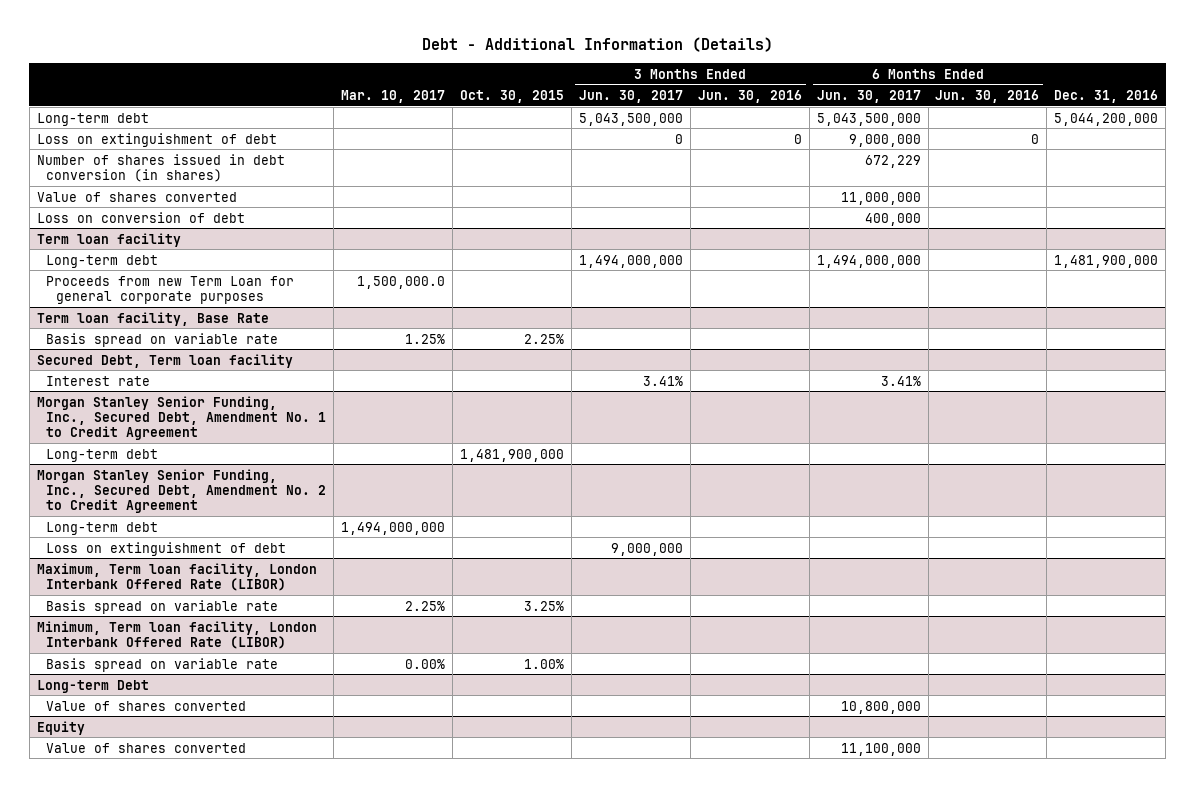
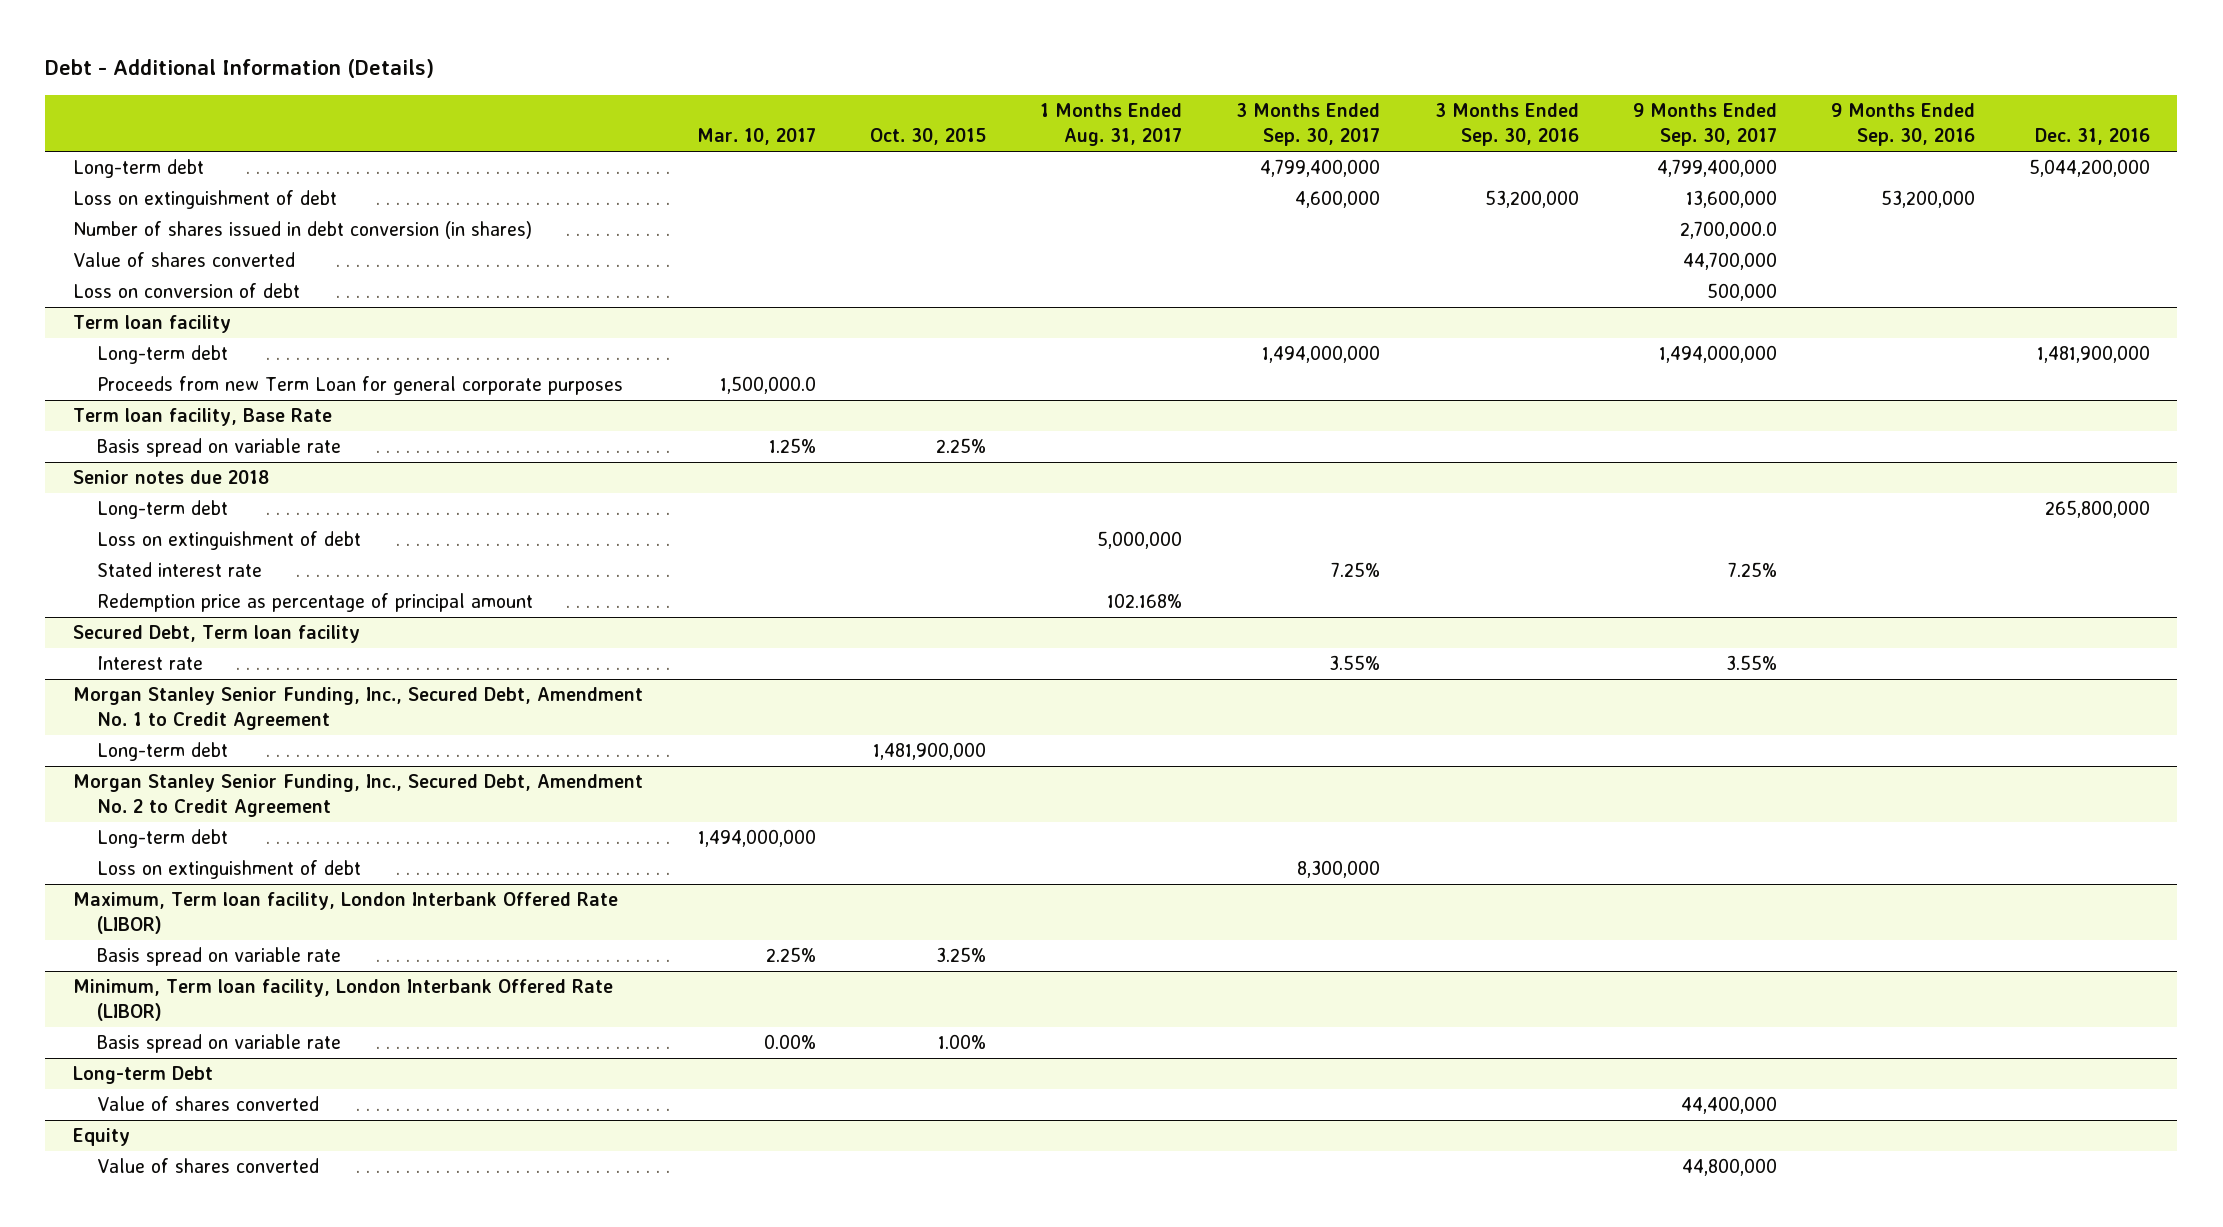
- | Mar. 10, 2017 | Oct. 30, 2015 | 3 Months Ended Jun. 30, 2017 | 3 Months Ended Jun. 30, 2016 | 6 Months Ended Jun. 30, 2017 | 6 Months Ended Jun. 30, 2016 | Dec. 31, 2016
+ | Mar. 10, 2017 | Oct. 30, 2015 | 1 Months Ended Aug. 31, 2017 | 3 Months Ended Sep. 30, 2017 | 3 Months Ended Sep. 30, 2016 | 9 Months Ended Sep. 30, 2017 | 9 Months Ended Sep. 30, 2016 | Dec. 31, 2016
+ Senior notes due 2018
+ Long-term debt | | | | | | | | 265,800,000
+ Loss on extinguishment of debt | | | 5,000,000 | | | | |
+ Stated interest rate | | | | 7.25% | | 7.25% | |
+ Redemption price as percentage of principal amount | | | 102.168% | | | | |

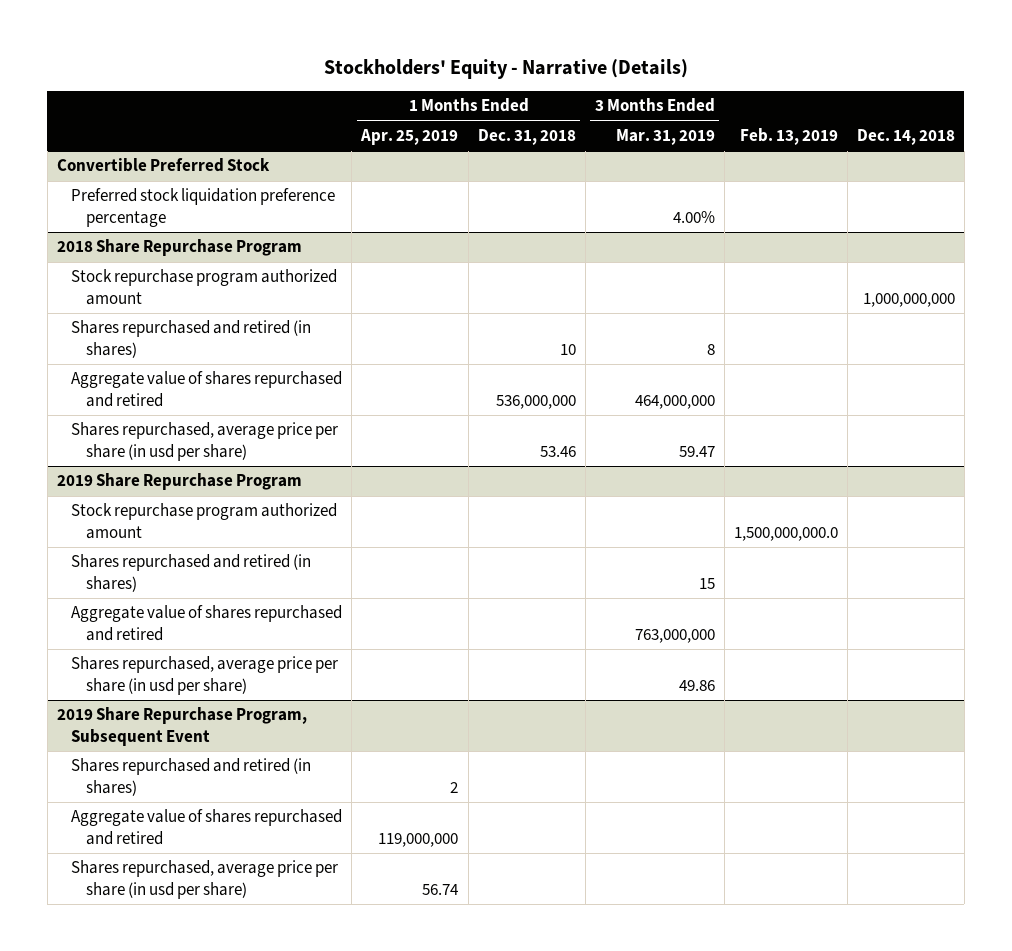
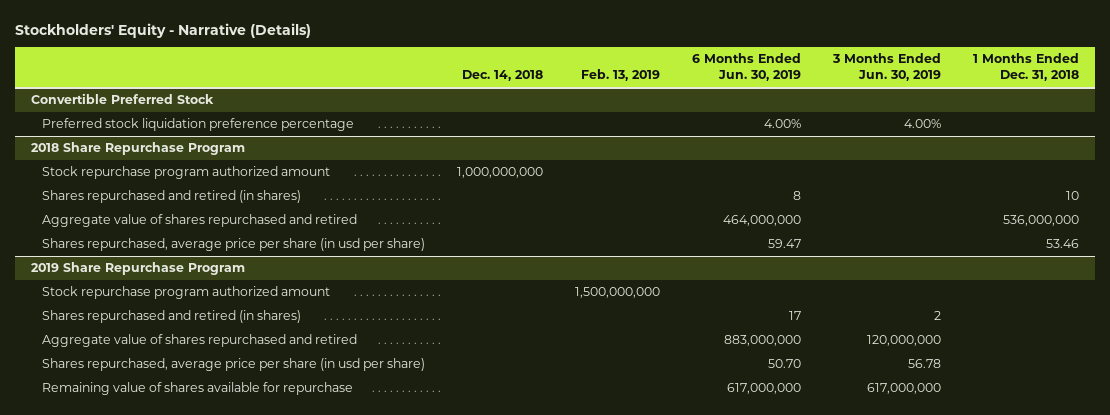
- | 1 Months Ended Apr. 25, 2019 | 1 Months Ended Dec. 31, 2018 | 3 Months Ended Mar. 31, 2019 | Feb. 13, 2019 | Dec. 14, 2018
+ | Dec. 14, 2018 | Feb. 13, 2019 | 6 Months Ended Jun. 30, 2019 | 3 Months Ended Jun. 30, 2019 | 1 Months Ended Dec. 31, 2018
@ 2019 Share Repurchase Program
- Stock repurchase program authorized amount | | | | 1,500,000,000.0 |
+ Stock repurchase program authorized amount | | 1,500,000,000 | | |
- 2019 Share Repurchase Program, Subsequent Event
- Shares repurchased and retired (in shares) | 2 | | | |
- Aggregate value of shares repurchased and retired | 119,000,000 | | | |
- Shares repurchased, average price per share (in usd per share) | 56.74 | | | |
@ 2019 Share Repurchase Program
+ Remaining value of shares available for repurchase | | | 617,000,000 | 617,000,000 |

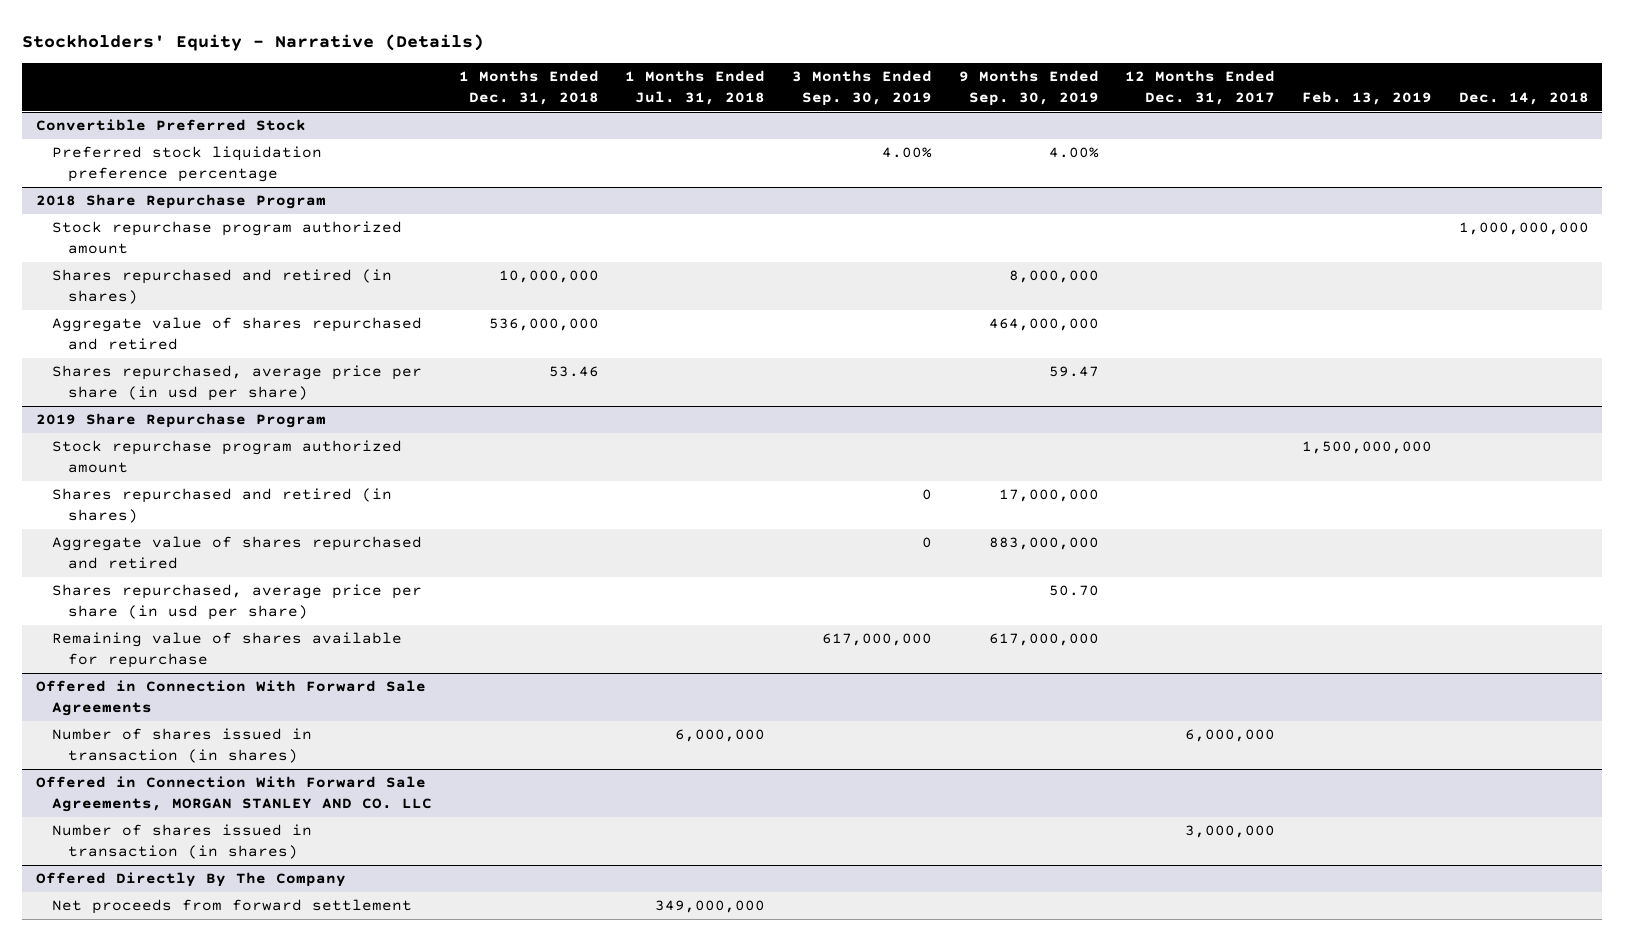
- | Dec. 14, 2018 | Feb. 13, 2019 | 6 Months Ended Jun. 30, 2019 | 3 Months Ended Jun. 30, 2019 | 1 Months Ended Dec. 31, 2018
+ | 1 Months Ended Dec. 31, 2018 | 1 Months Ended Jul. 31, 2018 | 3 Months Ended Sep. 30, 2019 | 9 Months Ended Sep. 30, 2019 | 12 Months Ended Dec. 31, 2017 | Feb. 13, 2019 | Dec. 14, 2018
@ 2018 Share Repurchase Program
- Shares repurchased and retired (in shares) | | | 8 | | 10
+ Shares repurchased and retired (in shares) | 10,000,000 | | | 8,000,000 | | |
+ Offered in Connection With Forward Sale Agreements
+ Number of shares issued in transaction (in shares) | | 6,000,000 | | | 6,000,000 | |
+ Offered in Connection With Forward Sale Agreements, MORGAN STANLEY AND CO. LLC
+ Number of shares issued in transaction (in shares) | | | | | 3,000,000 | |
+ Offered Directly By The Company
+ Net proceeds from forward settlement | | 349,000,000 | | | | |

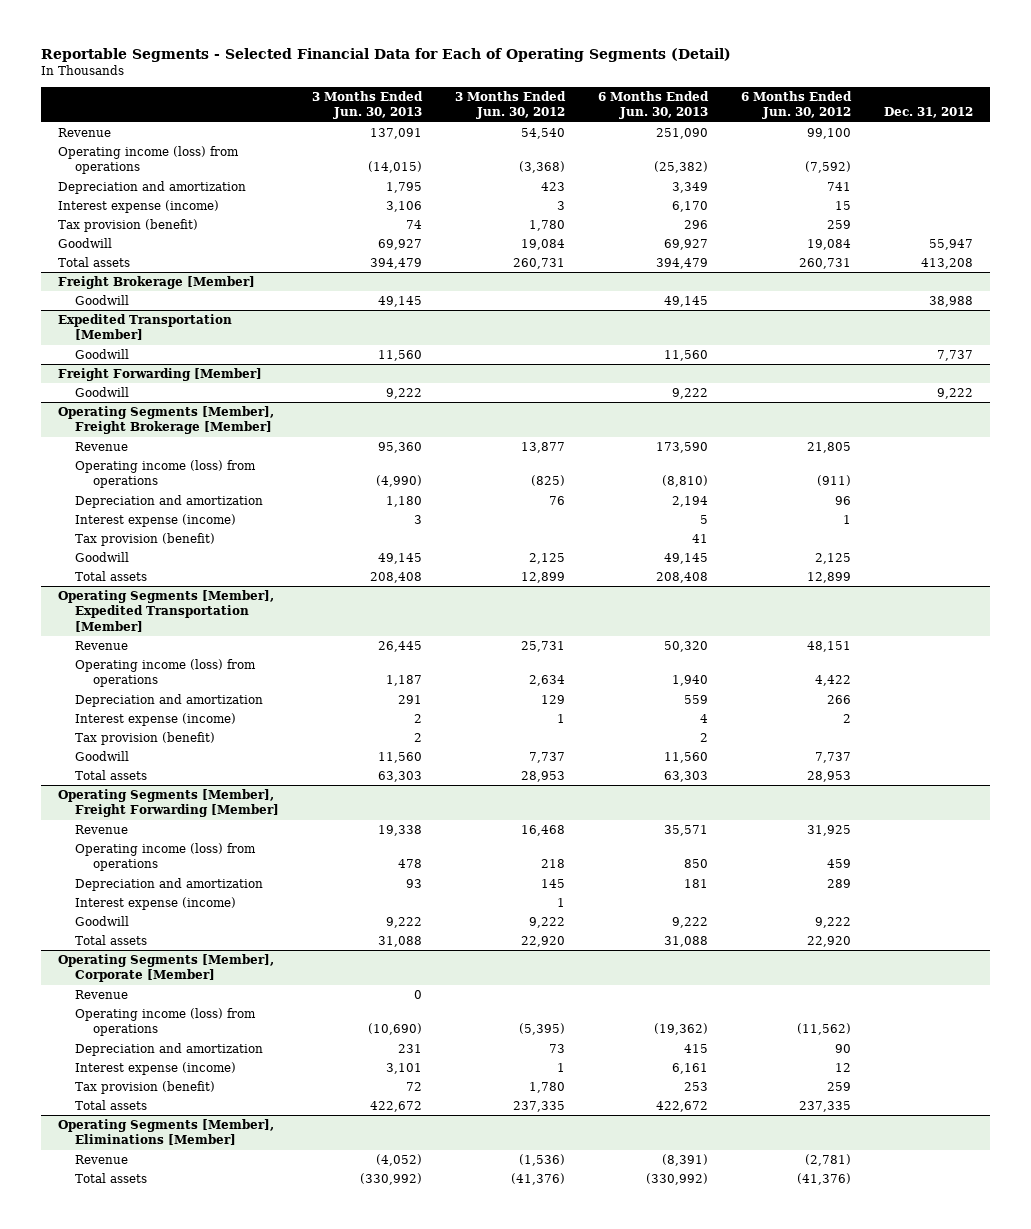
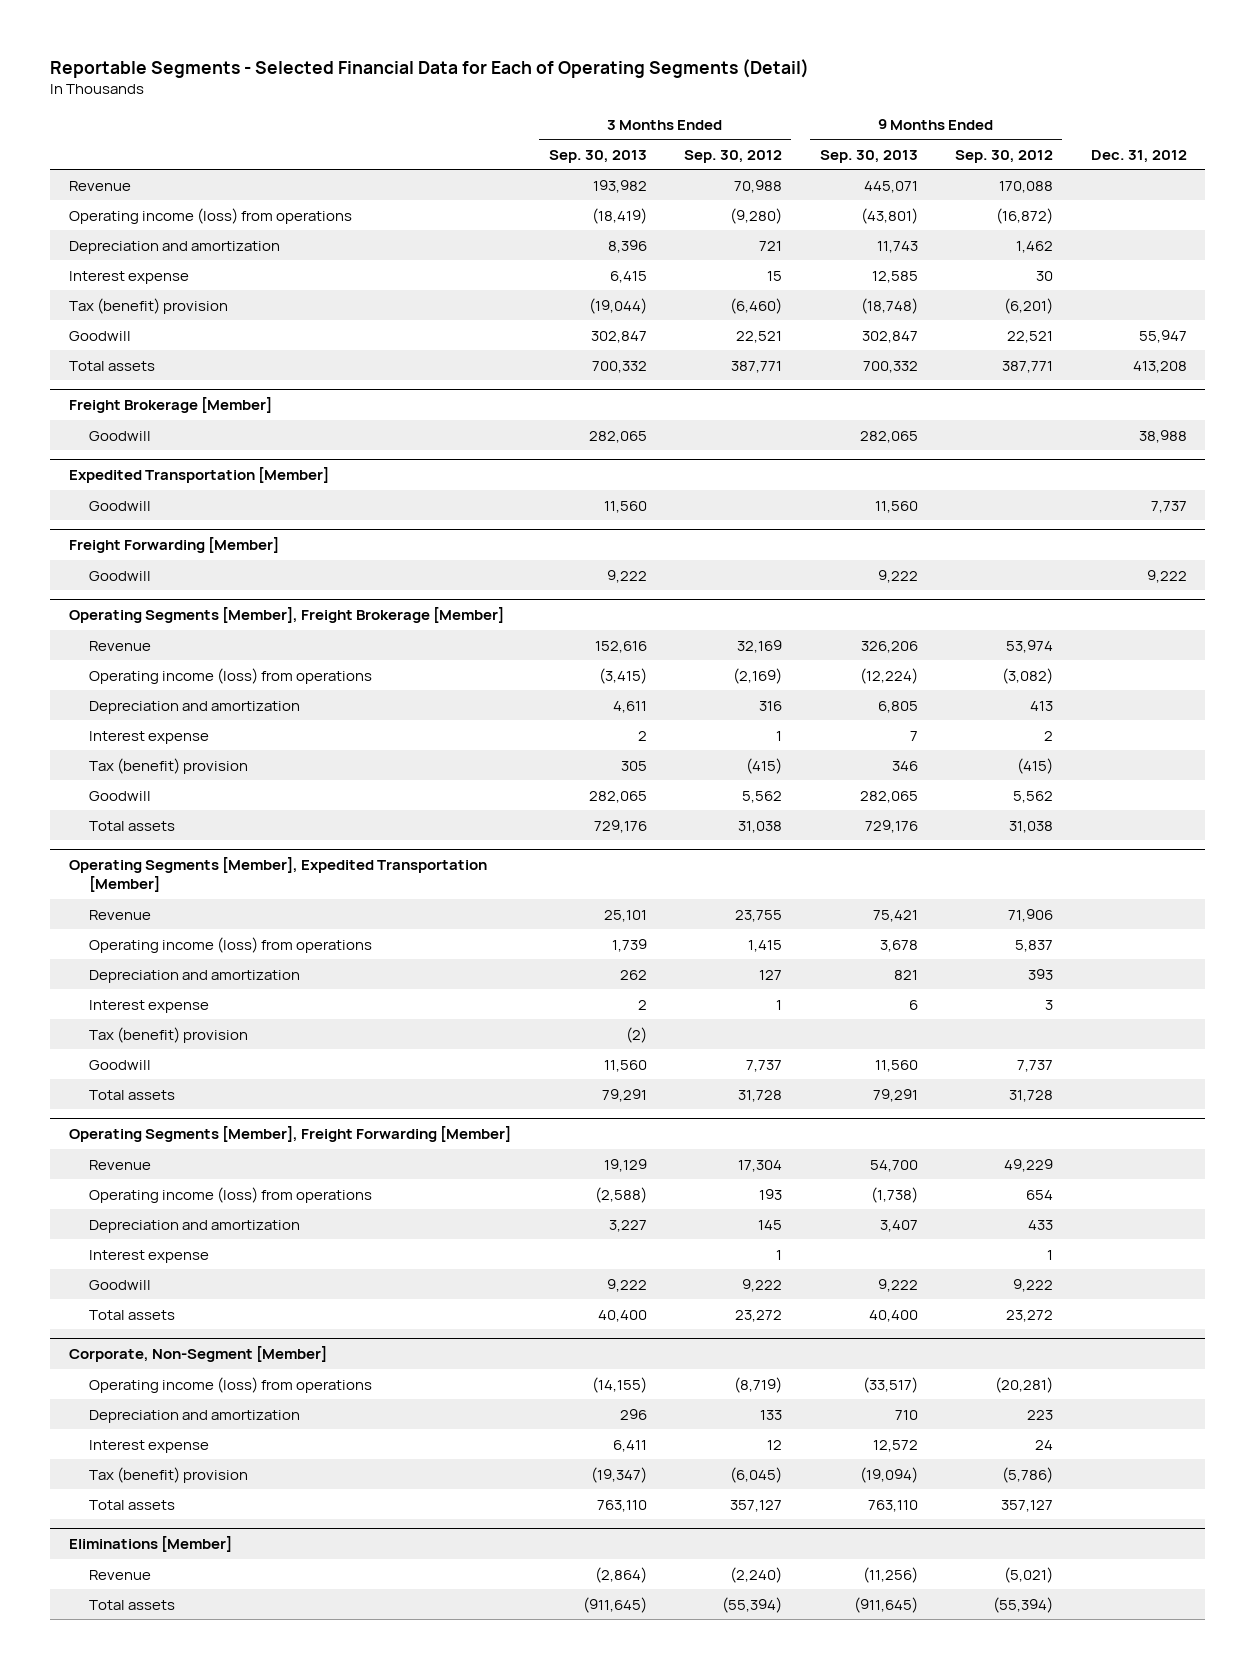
- | 3 Months Ended Jun. 30, 2013 | 3 Months Ended Jun. 30, 2012 | 6 Months Ended Jun. 30, 2013 | 6 Months Ended Jun. 30, 2012 | Dec. 31, 2012
+ | 3 Months Ended Sep. 30, 2013 | 3 Months Ended Sep. 30, 2012 | 9 Months Ended Sep. 30, 2013 | 9 Months Ended Sep. 30, 2012 | Dec. 31, 2012
- Interest expense (income) | 3,106 | 3 | 6,170 | 15 |
- Tax provision (benefit) | 74 | 1,780 | 296 | 259 |
+ Interest expense | 6,415 | 15 | 12,585 | 30 |
+ Tax (benefit) provision | (19,044) | (6,460) | (18,748) | (6,201) |
@ Operating Segments [Member], Freight Brokerage [Member]
- Interest expense (income) | 3 | | 5 | 1 |
- Tax provision (benefit) | | | 41 | |
+ Interest expense | 2 | 1 | 7 | 2 |
+ Tax (benefit) provision | 305 | (415) | 346 | (415) |
@ Operating Segments [Member], Expedited Transportation [Member]
- Interest expense (income) | 2 | 1 | 4 | 2 |
- Tax provision (benefit) | 2 | | 2 | |
+ Interest expense | 2 | 1 | 6 | 3 |
+ Tax (benefit) provision | (2) | | | |
@ Operating Segments [Member], Freight Forwarding [Member]
- Interest expense (income) | | 1 | | |
+ Interest expense | | 1 | | 1 |
- Operating Segments [Member], Corporate [Member]
- Revenue | 0 | | | |
+ Corporate, Non-Segment [Member]
- Interest expense (income) | 3,101 | 1 | 6,161 | 12 |
- Tax provision (benefit) | 72 | 1,780 | 253 | 259 |
+ Interest expense | 6,411 | 12 | 12,572 | 24 |
+ Tax (benefit) provision | (19,347) | (6,045) | (19,094) | (5,786) |
- Operating Segments [Member], Eliminations [Member]
+ Eliminations [Member]

